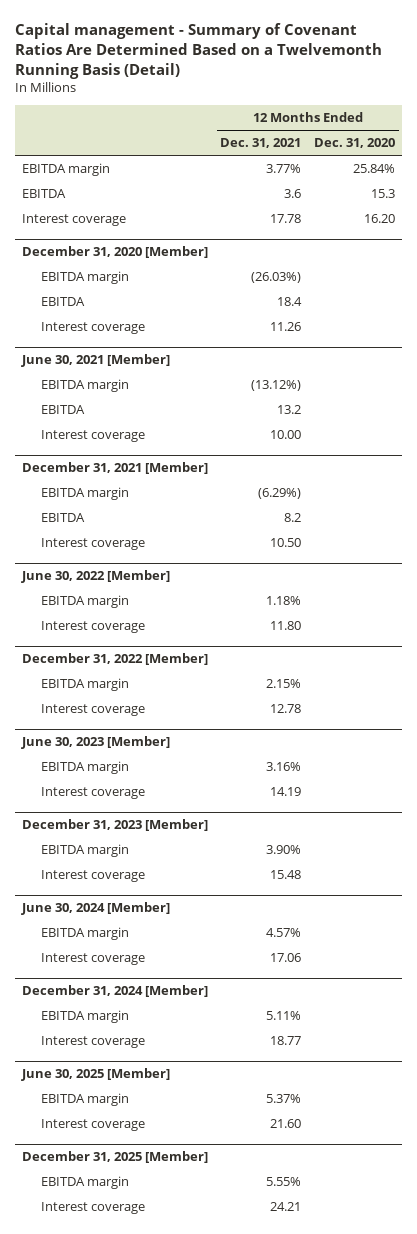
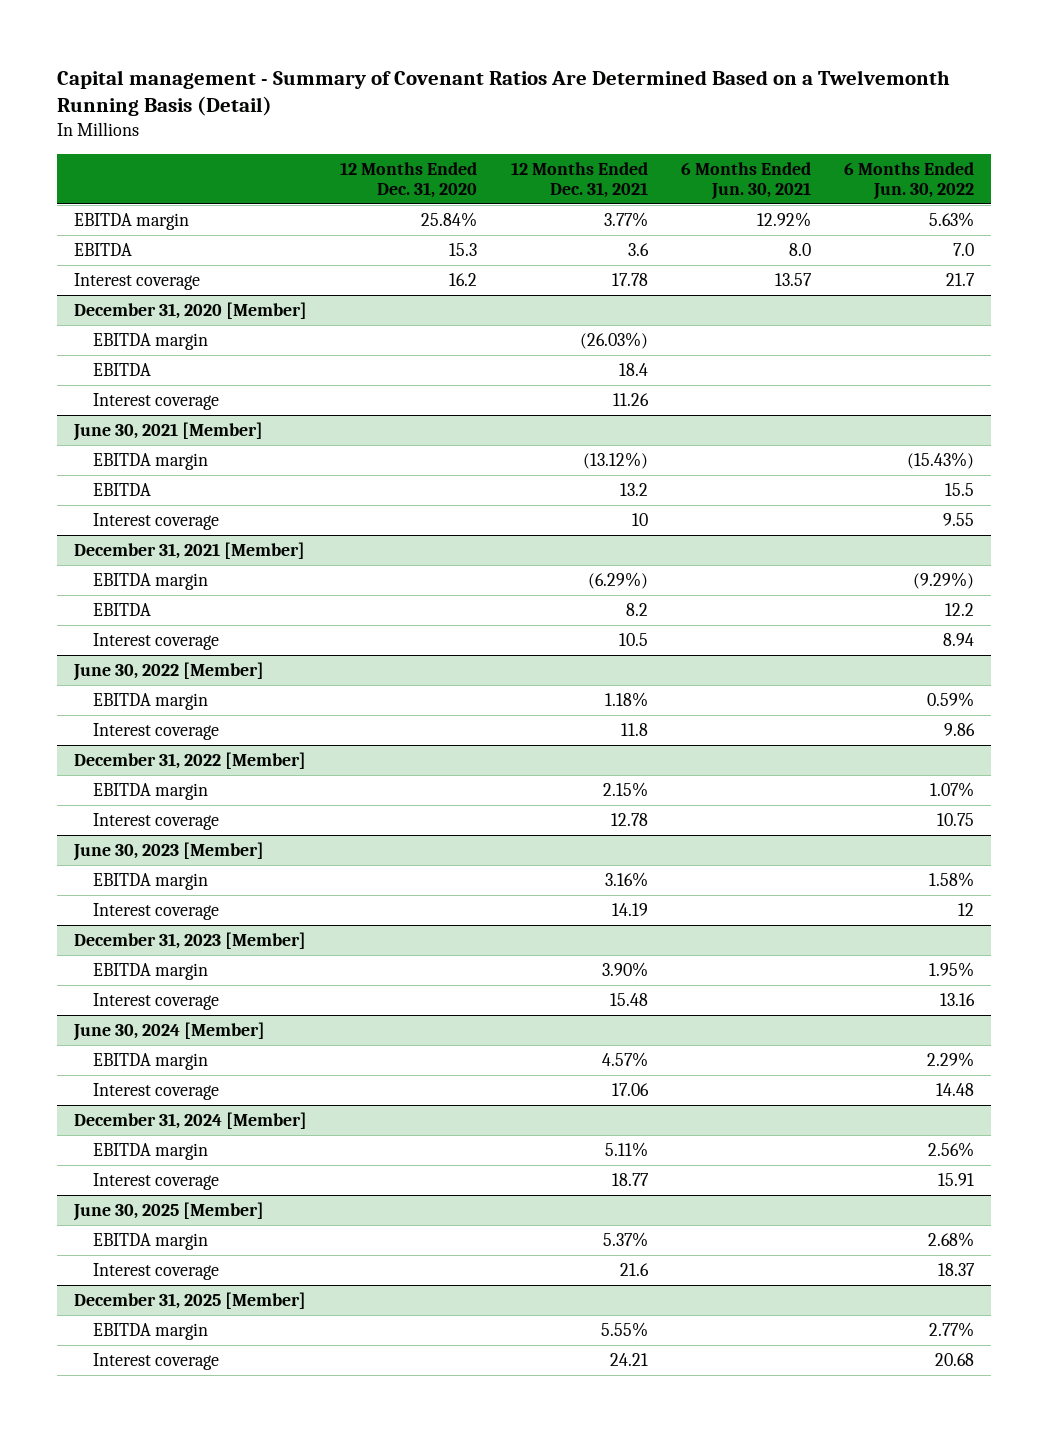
- | 12 Months Ended Dec. 31, 2021 | 12 Months Ended Dec. 31, 2020
+ | 12 Months Ended Dec. 31, 2020 | 12 Months Ended Dec. 31, 2021 | 6 Months Ended Jun. 30, 2021 | 6 Months Ended Jun. 30, 2022
- Interest coverage | 17.78 | 16.20
+ Interest coverage | 16.2 | 17.78 | 13.57 | 21.7
@ June 30, 2021 [Member]
- Interest coverage | 10.00 |
+ Interest coverage | | 10 | | 9.55
@ December 31, 2021 [Member]
- Interest coverage | 10.50 |
+ Interest coverage | | 10.5 | | 8.94
@ June 30, 2022 [Member]
- Interest coverage | 11.80 |
+ Interest coverage | | 11.8 | | 9.86
@ June 30, 2025 [Member]
- Interest coverage | 21.60 |
+ Interest coverage | | 21.6 | | 18.37

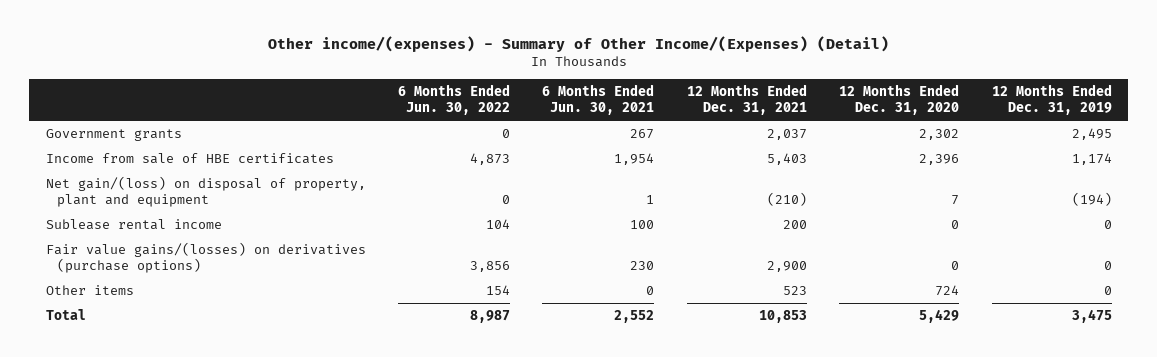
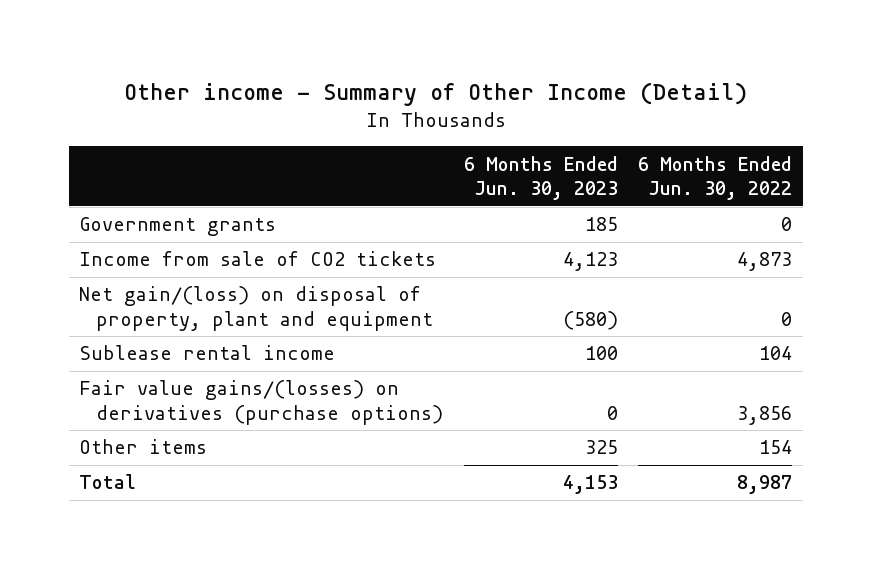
- Other income/(expenses) - Summary of Other Income/(Expenses) (Detail)
+ Other income - Summary of Other Income (Detail)
- | 6 Months Ended Jun. 30, 2022 | 6 Months Ended Jun. 30, 2021 | 12 Months Ended Dec. 31, 2021 | 12 Months Ended Dec. 31, 2020 | 12 Months Ended Dec. 31, 2019
+ | 6 Months Ended Jun. 30, 2023 | 6 Months Ended Jun. 30, 2022
- Income from sale of HBE certificates | 4,873 | 1,954 | 5,403 | 2,396 | 1,174
+ Income from sale of CO2 tickets | 4,123 | 4,873

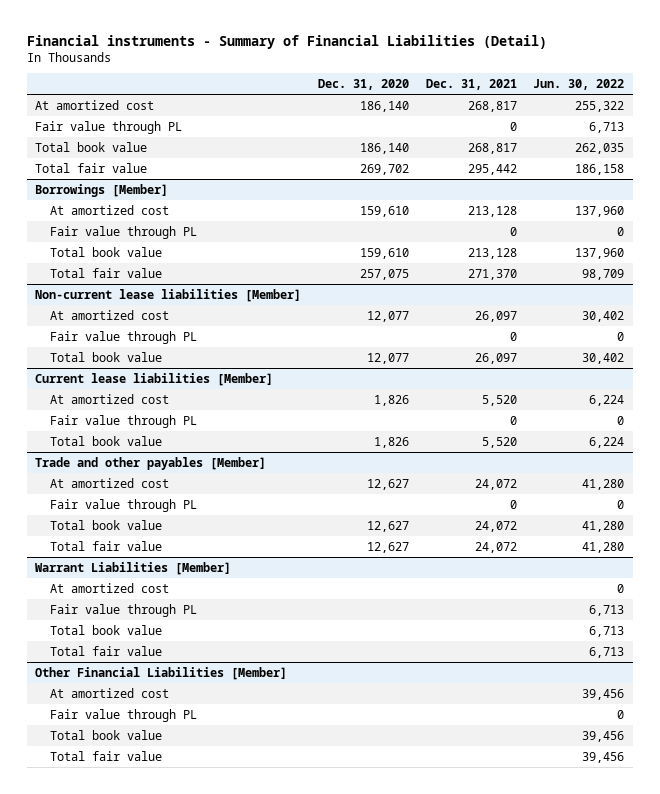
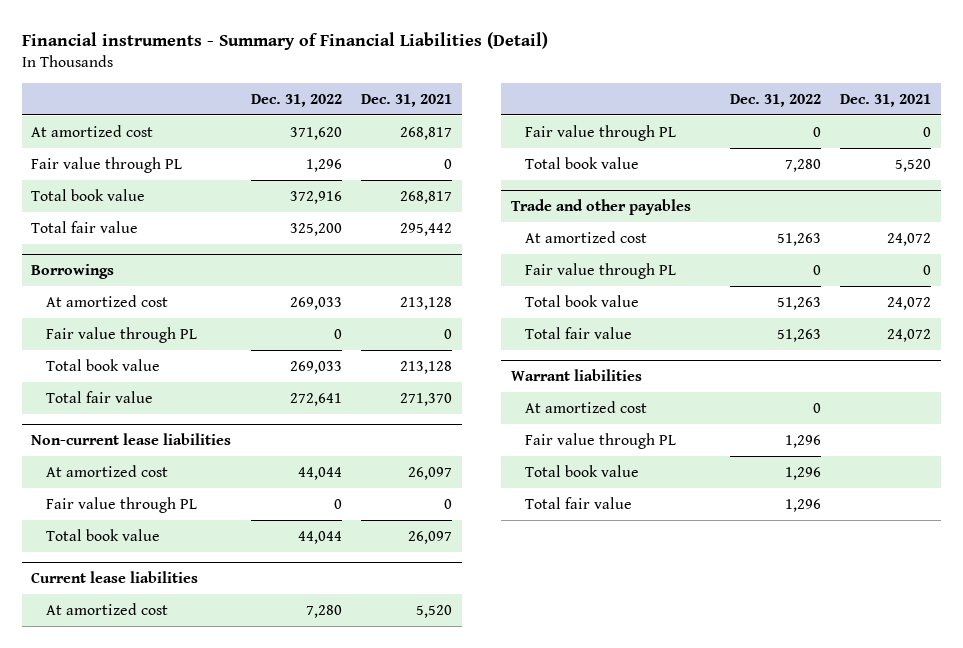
- | Dec. 31, 2020 | Dec. 31, 2021 | Jun. 30, 2022
+ | Dec. 31, 2022 | Dec. 31, 2021
- Borrowings [Member]
+ Borrowings
- Non-current lease liabilities [Member]
+ Non-current lease liabilities
- Current lease liabilities [Member]
+ Current lease liabilities
- Trade and other payables [Member]
+ Trade and other payables
- Warrant Liabilities [Member]
- At amortized cost | | | 0
- Fair value through PL | | | 6,713
- Total book value | | | 6,713
- Total fair value | | | 6,713
- Other Financial Liabilities [Member]
+ Warrant liabilities

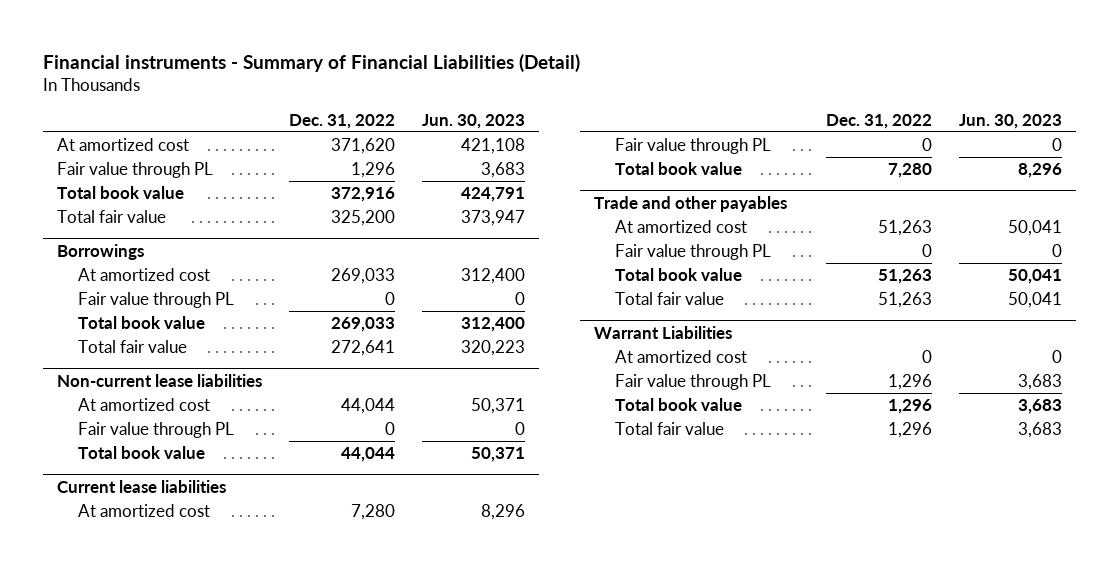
- | Dec. 31, 2022 | Dec. 31, 2021
+ | Dec. 31, 2022 | Jun. 30, 2023
- Warrant liabilities
+ Warrant Liabilities

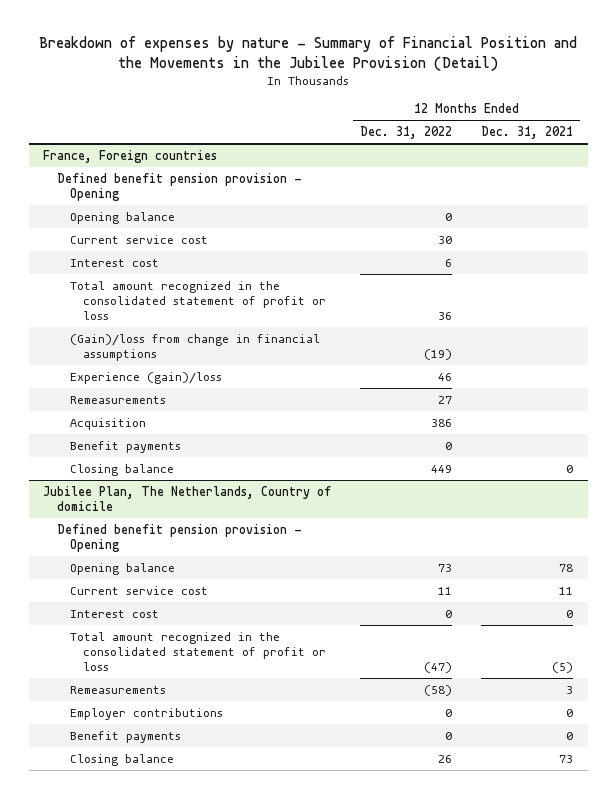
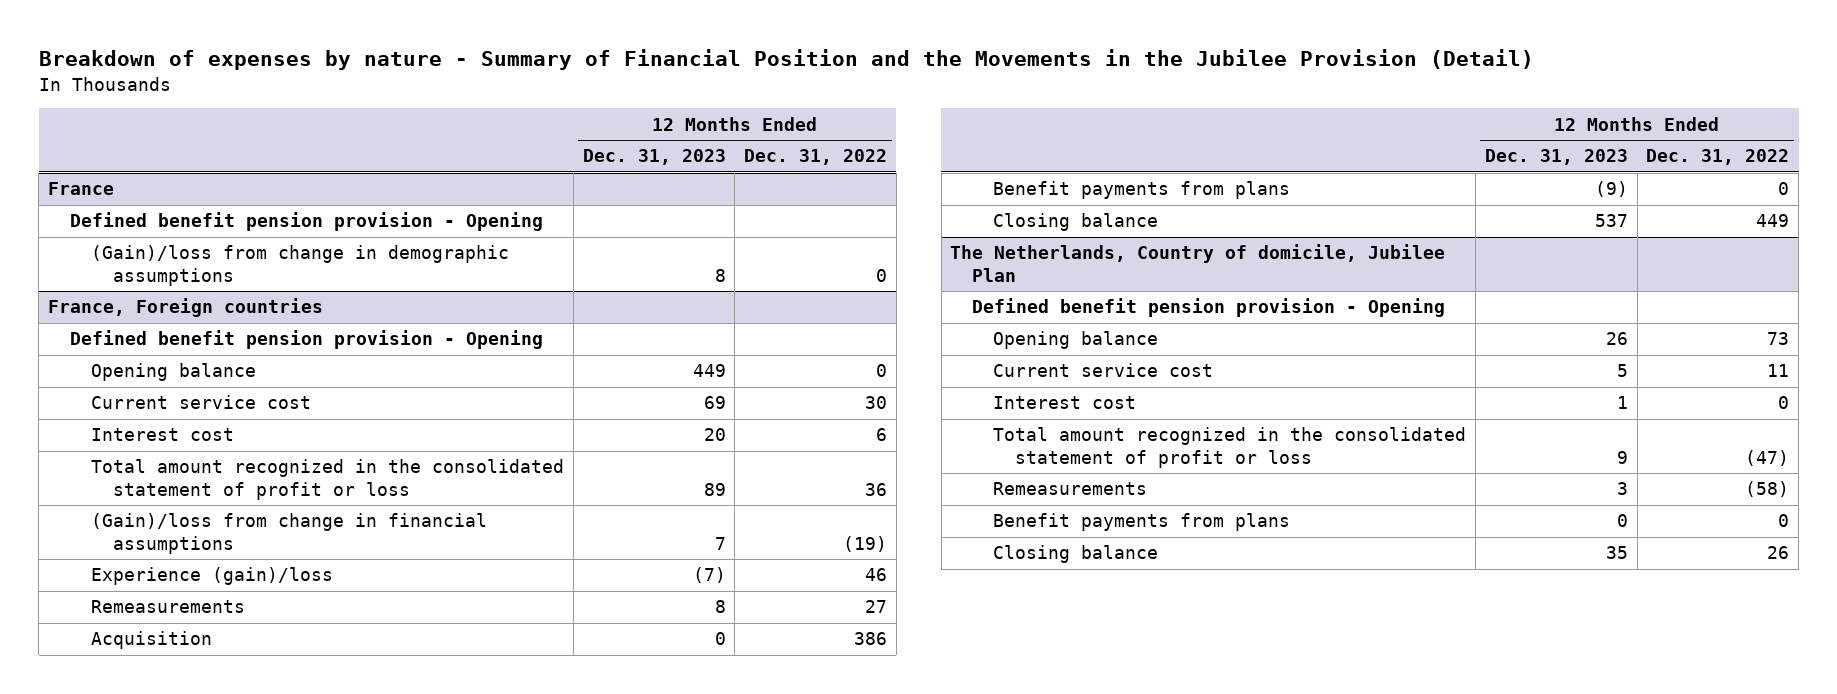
- | 12 Months Ended Dec. 31, 2022 | 12 Months Ended Dec. 31, 2021
+ | 12 Months Ended Dec. 31, 2023 | 12 Months Ended Dec. 31, 2022
+ France
+ Defined benefit pension provision - Opening
+ (Gain)/loss from change in demographic assumptions | 8 | 0
@ France, Foreign countries
- Benefit payments | 0 |
+ Benefit payments from plans | (9) | 0
- Jubilee Plan, The Netherlands, Country of domicile
+ The Netherlands, Country of domicile, Jubilee Plan
- Employer contributions | 0 | 0
- Benefit payments | 0 | 0
+ Benefit payments from plans | 0 | 0

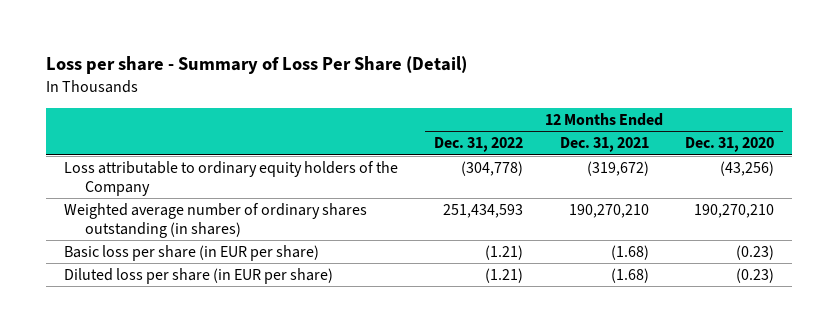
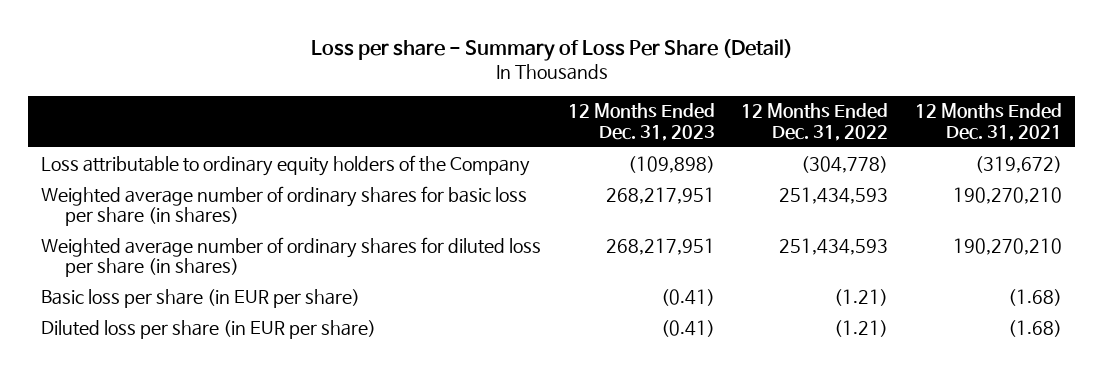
- | 12 Months Ended Dec. 31, 2022 | 12 Months Ended Dec. 31, 2021 | 12 Months Ended Dec. 31, 2020
+ | 12 Months Ended Dec. 31, 2023 | 12 Months Ended Dec. 31, 2022 | 12 Months Ended Dec. 31, 2021
- Weighted average number of ordinary shares outstanding (in shares) | 251,434,593 | 190,270,210 | 190,270,210
+ Weighted average number of ordinary shares for basic loss per share (in shares) | 268,217,951 | 251,434,593 | 190,270,210
+ Weighted average number of ordinary shares for diluted loss per share (in shares) | 268,217,951 | 251,434,593 | 190,270,210

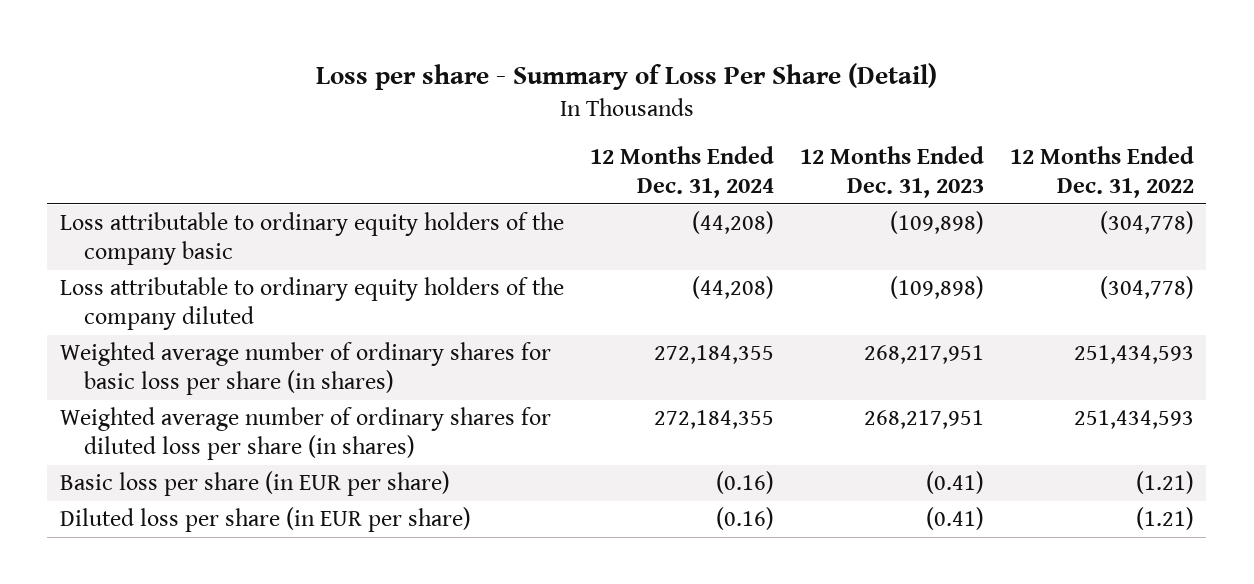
- | 12 Months Ended Dec. 31, 2023 | 12 Months Ended Dec. 31, 2022 | 12 Months Ended Dec. 31, 2021
+ | 12 Months Ended Dec. 31, 2024 | 12 Months Ended Dec. 31, 2023 | 12 Months Ended Dec. 31, 2022
- Loss attributable to ordinary equity holders of the Company | (109,898) | (304,778) | (319,672)
+ Loss attributable to ordinary equity holders of the company basic | (44,208) | (109,898) | (304,778)
+ Loss attributable to ordinary equity holders of the company diluted | (44,208) | (109,898) | (304,778)

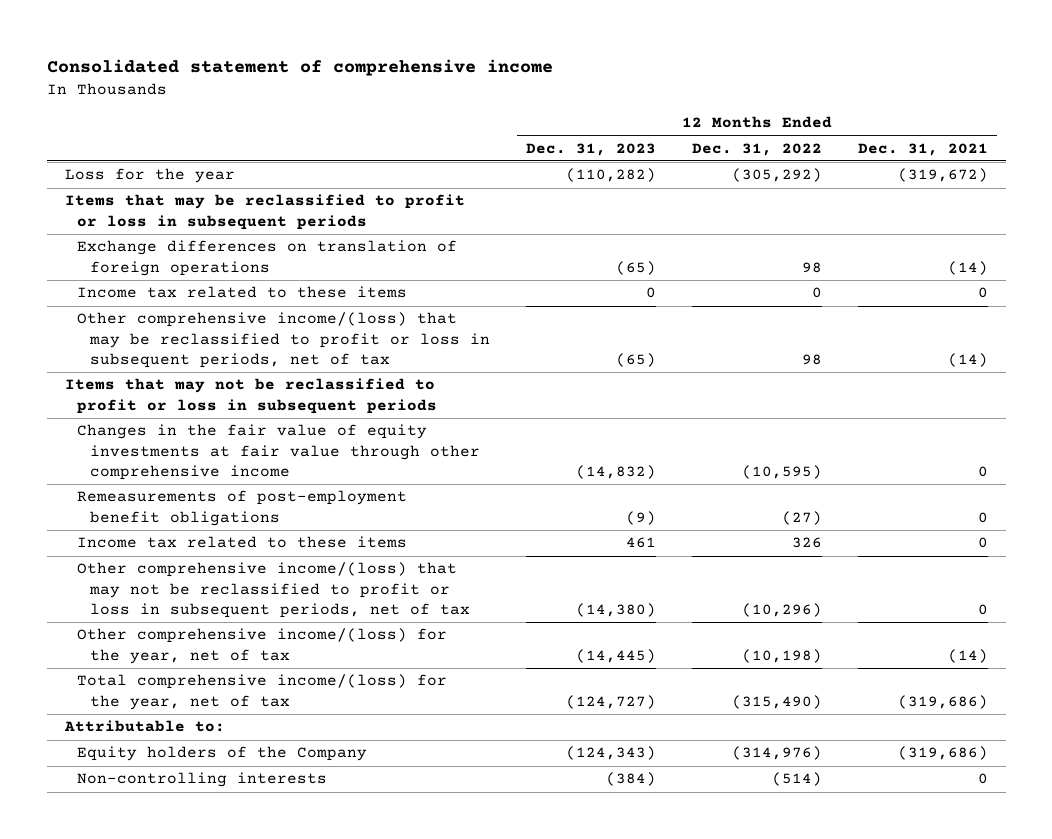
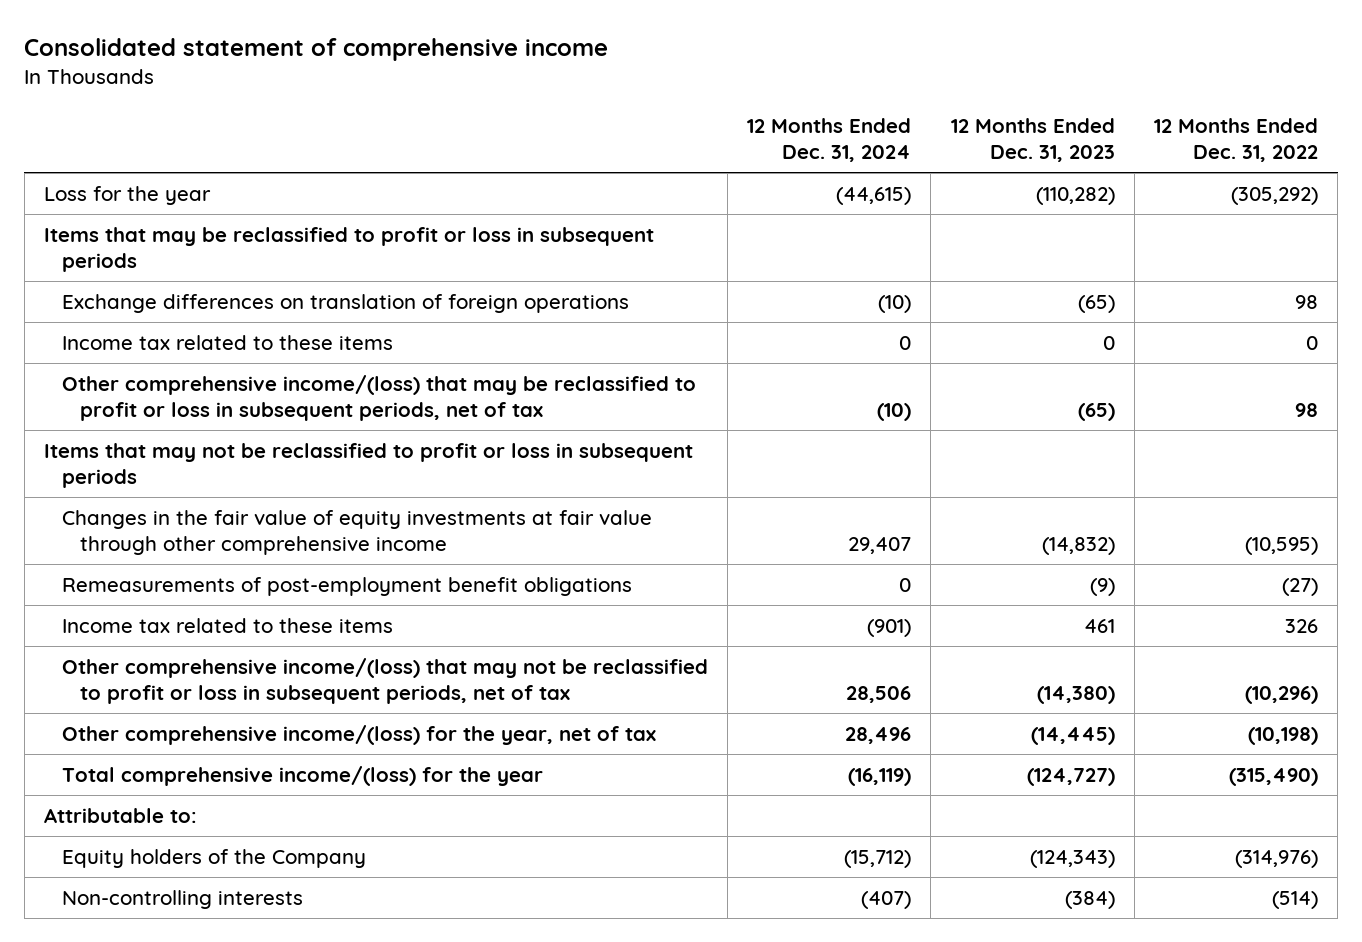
- | 12 Months Ended Dec. 31, 2023 | 12 Months Ended Dec. 31, 2022 | 12 Months Ended Dec. 31, 2021
+ | 12 Months Ended Dec. 31, 2024 | 12 Months Ended Dec. 31, 2023 | 12 Months Ended Dec. 31, 2022
- Total comprehensive income/(loss) for the year, net of tax | (124,727) | (315,490) | (319,686)
+ Total comprehensive income/(loss) for the year | (16,119) | (124,727) | (315,490)

